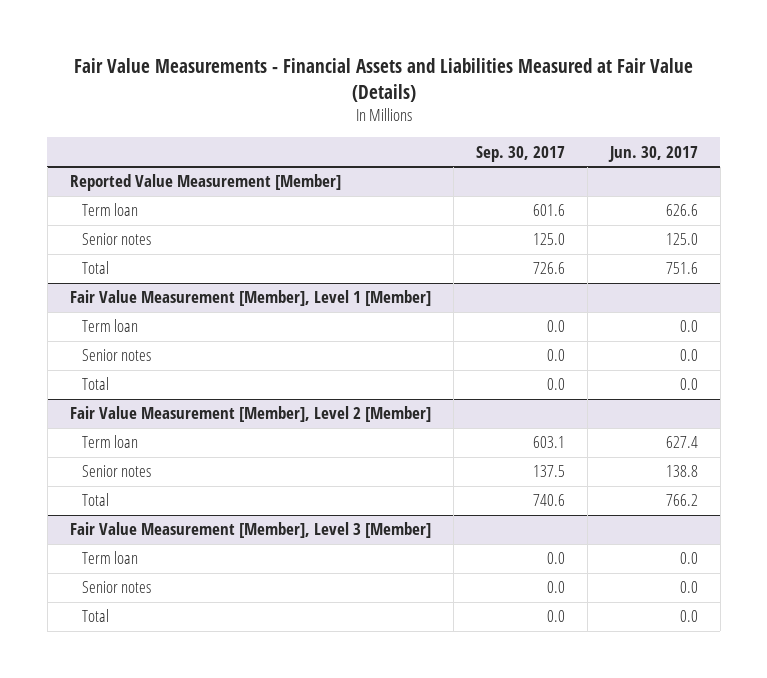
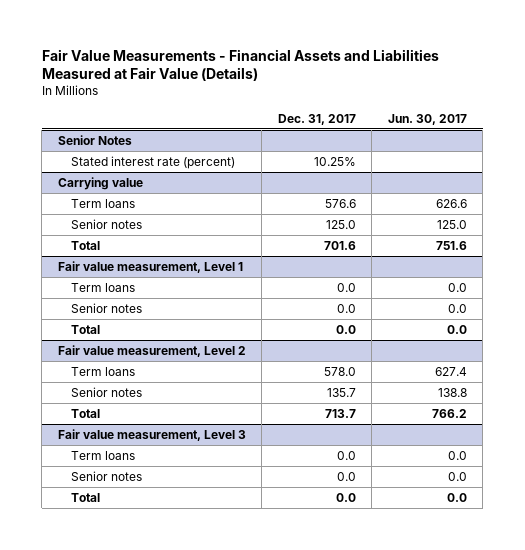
- | Sep. 30, 2017 | Jun. 30, 2017
+ | Dec. 31, 2017 | Jun. 30, 2017
- Reported Value Measurement [Member]
- Term loan | 601.6 | 626.6
+ Senior Notes
+ Stated interest rate (percent) | 10.25% |
+ Carrying value
+ Term loans | 576.6 | 626.6
- Fair Value Measurement [Member], Level 1 [Member]
- Term loan | 0.0 | 0.0
+ Fair value measurement, Level 1
+ Term loans | 0.0 | 0.0
- Fair Value Measurement [Member], Level 2 [Member]
- Term loan | 603.1 | 627.4
+ Fair value measurement, Level 2
+ Term loans | 578.0 | 627.4
- Fair Value Measurement [Member], Level 3 [Member]
- Term loan | 0.0 | 0.0
+ Fair value measurement, Level 3
+ Term loans | 0.0 | 0.0

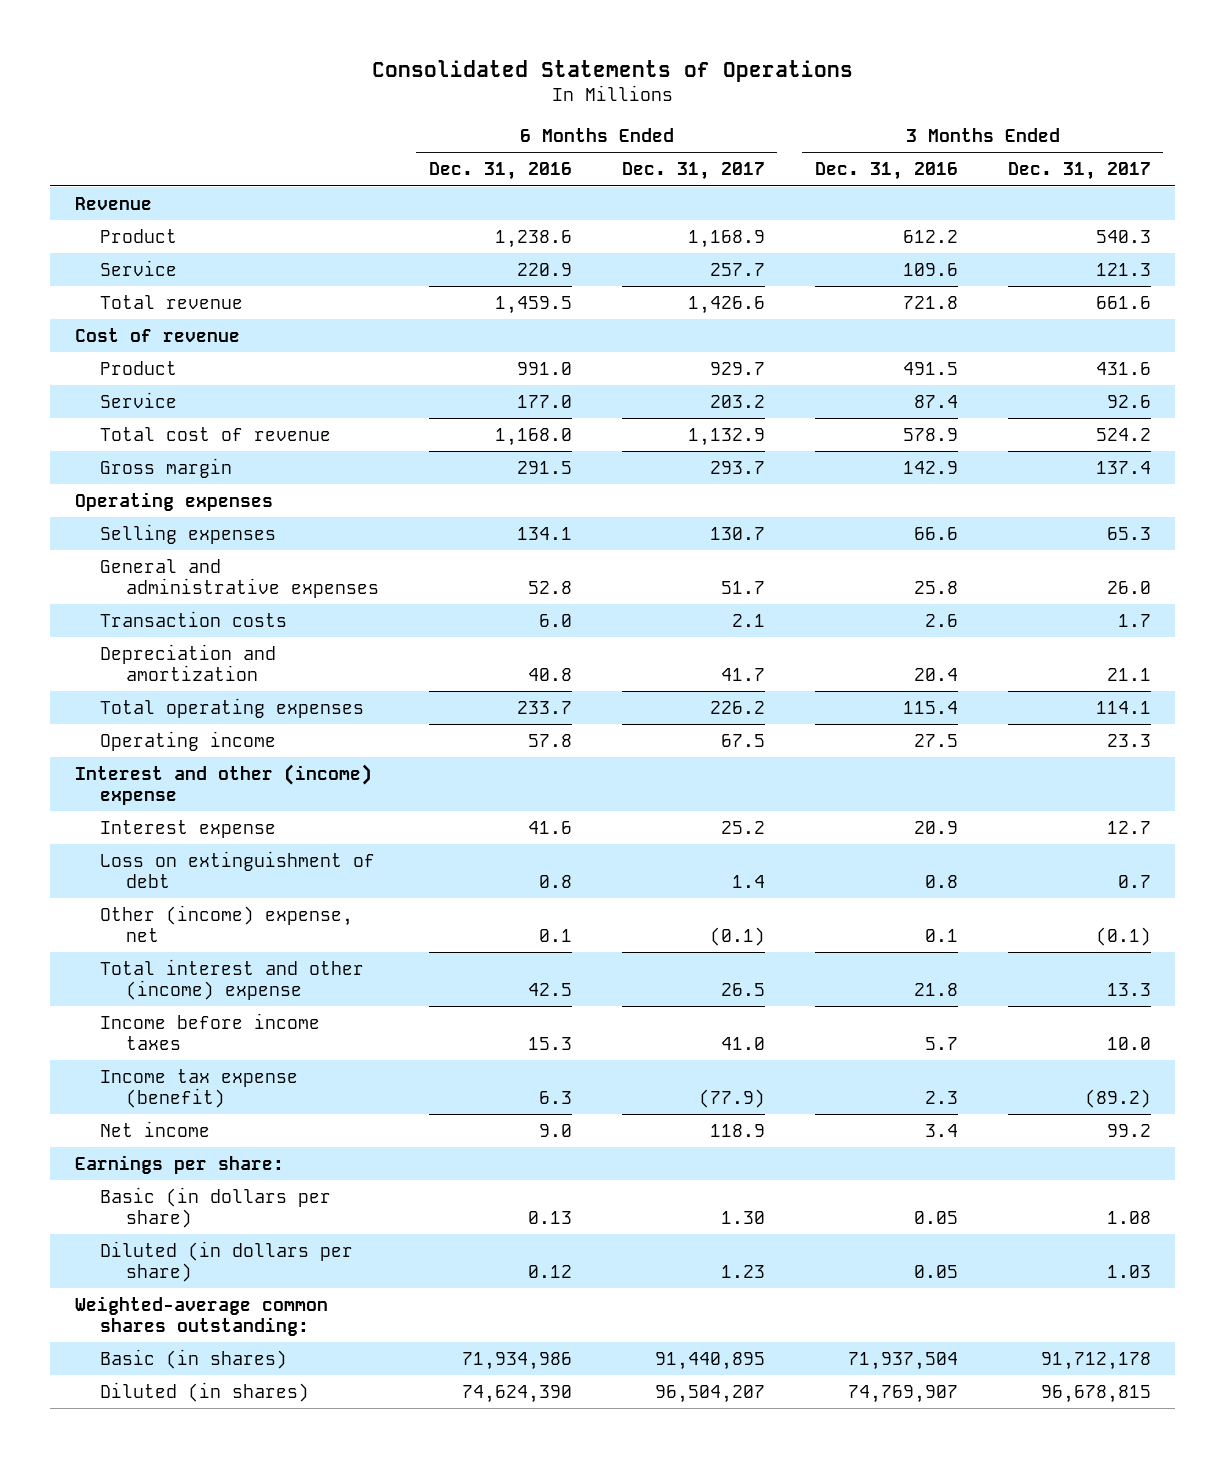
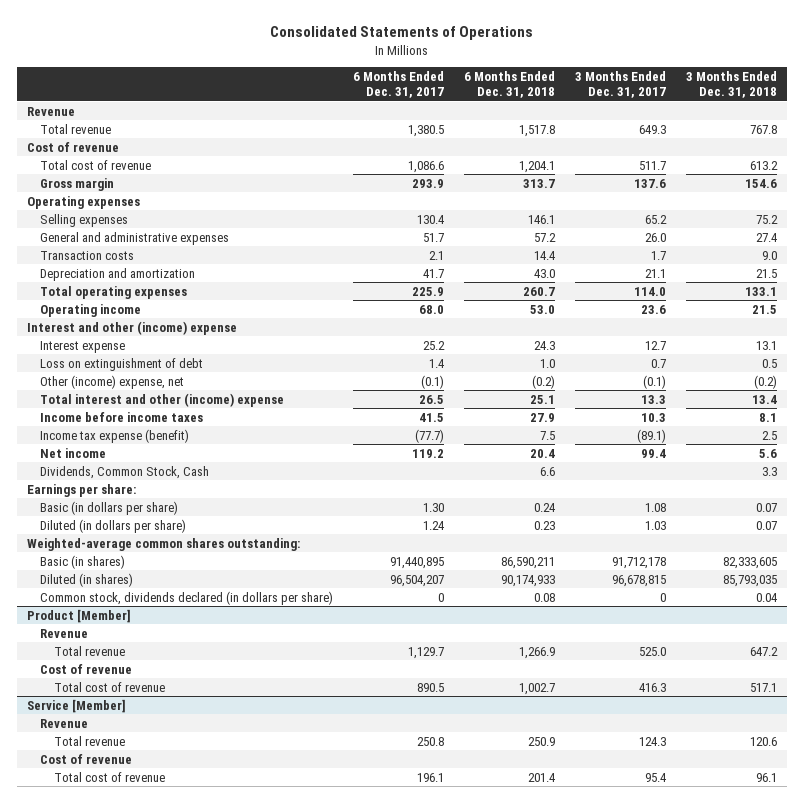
- | 6 Months Ended Dec. 31, 2016 | 6 Months Ended Dec. 31, 2017 | 3 Months Ended Dec. 31, 2016 | 3 Months Ended Dec. 31, 2017
+ | 6 Months Ended Dec. 31, 2017 | 6 Months Ended Dec. 31, 2018 | 3 Months Ended Dec. 31, 2017 | 3 Months Ended Dec. 31, 2018
- Product | 1,238.6 | 1,168.9 | 612.2 | 540.3
- Service | 220.9 | 257.7 | 109.6 | 121.3
- Total revenue | 1,459.5 | 1,426.6 | 721.8 | 661.6
+ Total revenue | 1,380.5 | 1,517.8 | 649.3 | 767.8
- Product | 991.0 | 929.7 | 491.5 | 431.6
- Service | 177.0 | 203.2 | 87.4 | 92.6
- Total cost of revenue | 1,168.0 | 1,132.9 | 578.9 | 524.2
- Gross margin | 291.5 | 293.7 | 142.9 | 137.4
+ Total cost of revenue | 1,086.6 | 1,204.1 | 511.7 | 613.2
+ Gross margin | 293.9 | 313.7 | 137.6 | 154.6
- Selling expenses | 134.1 | 130.7 | 66.6 | 65.3
+ Selling expenses | 130.4 | 146.1 | 65.2 | 75.2
- Total operating expenses | 233.7 | 226.2 | 115.4 | 114.1
- Operating income | 57.8 | 67.5 | 27.5 | 23.3
+ Total operating expenses | 225.9 | 260.7 | 114.0 | 133.1
+ Operating income | 68.0 | 53.0 | 23.6 | 21.5
- Income before income taxes | 15.3 | 41.0 | 5.7 | 10.0
- Income tax expense (benefit) | 6.3 | (77.9) | 2.3 | (89.2)
- Net income | 9.0 | 118.9 | 3.4 | 99.2
+ Income before income taxes | 41.5 | 27.9 | 10.3 | 8.1
+ Income tax expense (benefit) | (77.7) | 7.5 | (89.1) | 2.5
+ Net income | 119.2 | 20.4 | 99.4 | 5.6
+ Dividends, Common Stock, Cash | | 6.6 | | 3.3
- Diluted (in dollars per share) | 0.12 | 1.23 | 0.05 | 1.03
+ Diluted (in dollars per share) | 1.24 | 0.23 | 1.03 | 0.07
+ Common stock, dividends declared (in dollars per share) | 0 | 0.08 | 0 | 0.04
+ Product [Member]
+ Revenue
+ Total revenue | 1,129.7 | 1,266.9 | 525.0 | 647.2
+ Cost of revenue
+ Total cost of revenue | 890.5 | 1,002.7 | 416.3 | 517.1
+ Service [Member]
+ Revenue
+ Total revenue | 250.8 | 250.9 | 124.3 | 120.6
+ Cost of revenue
+ Total cost of revenue | 196.1 | 201.4 | 95.4 | 96.1

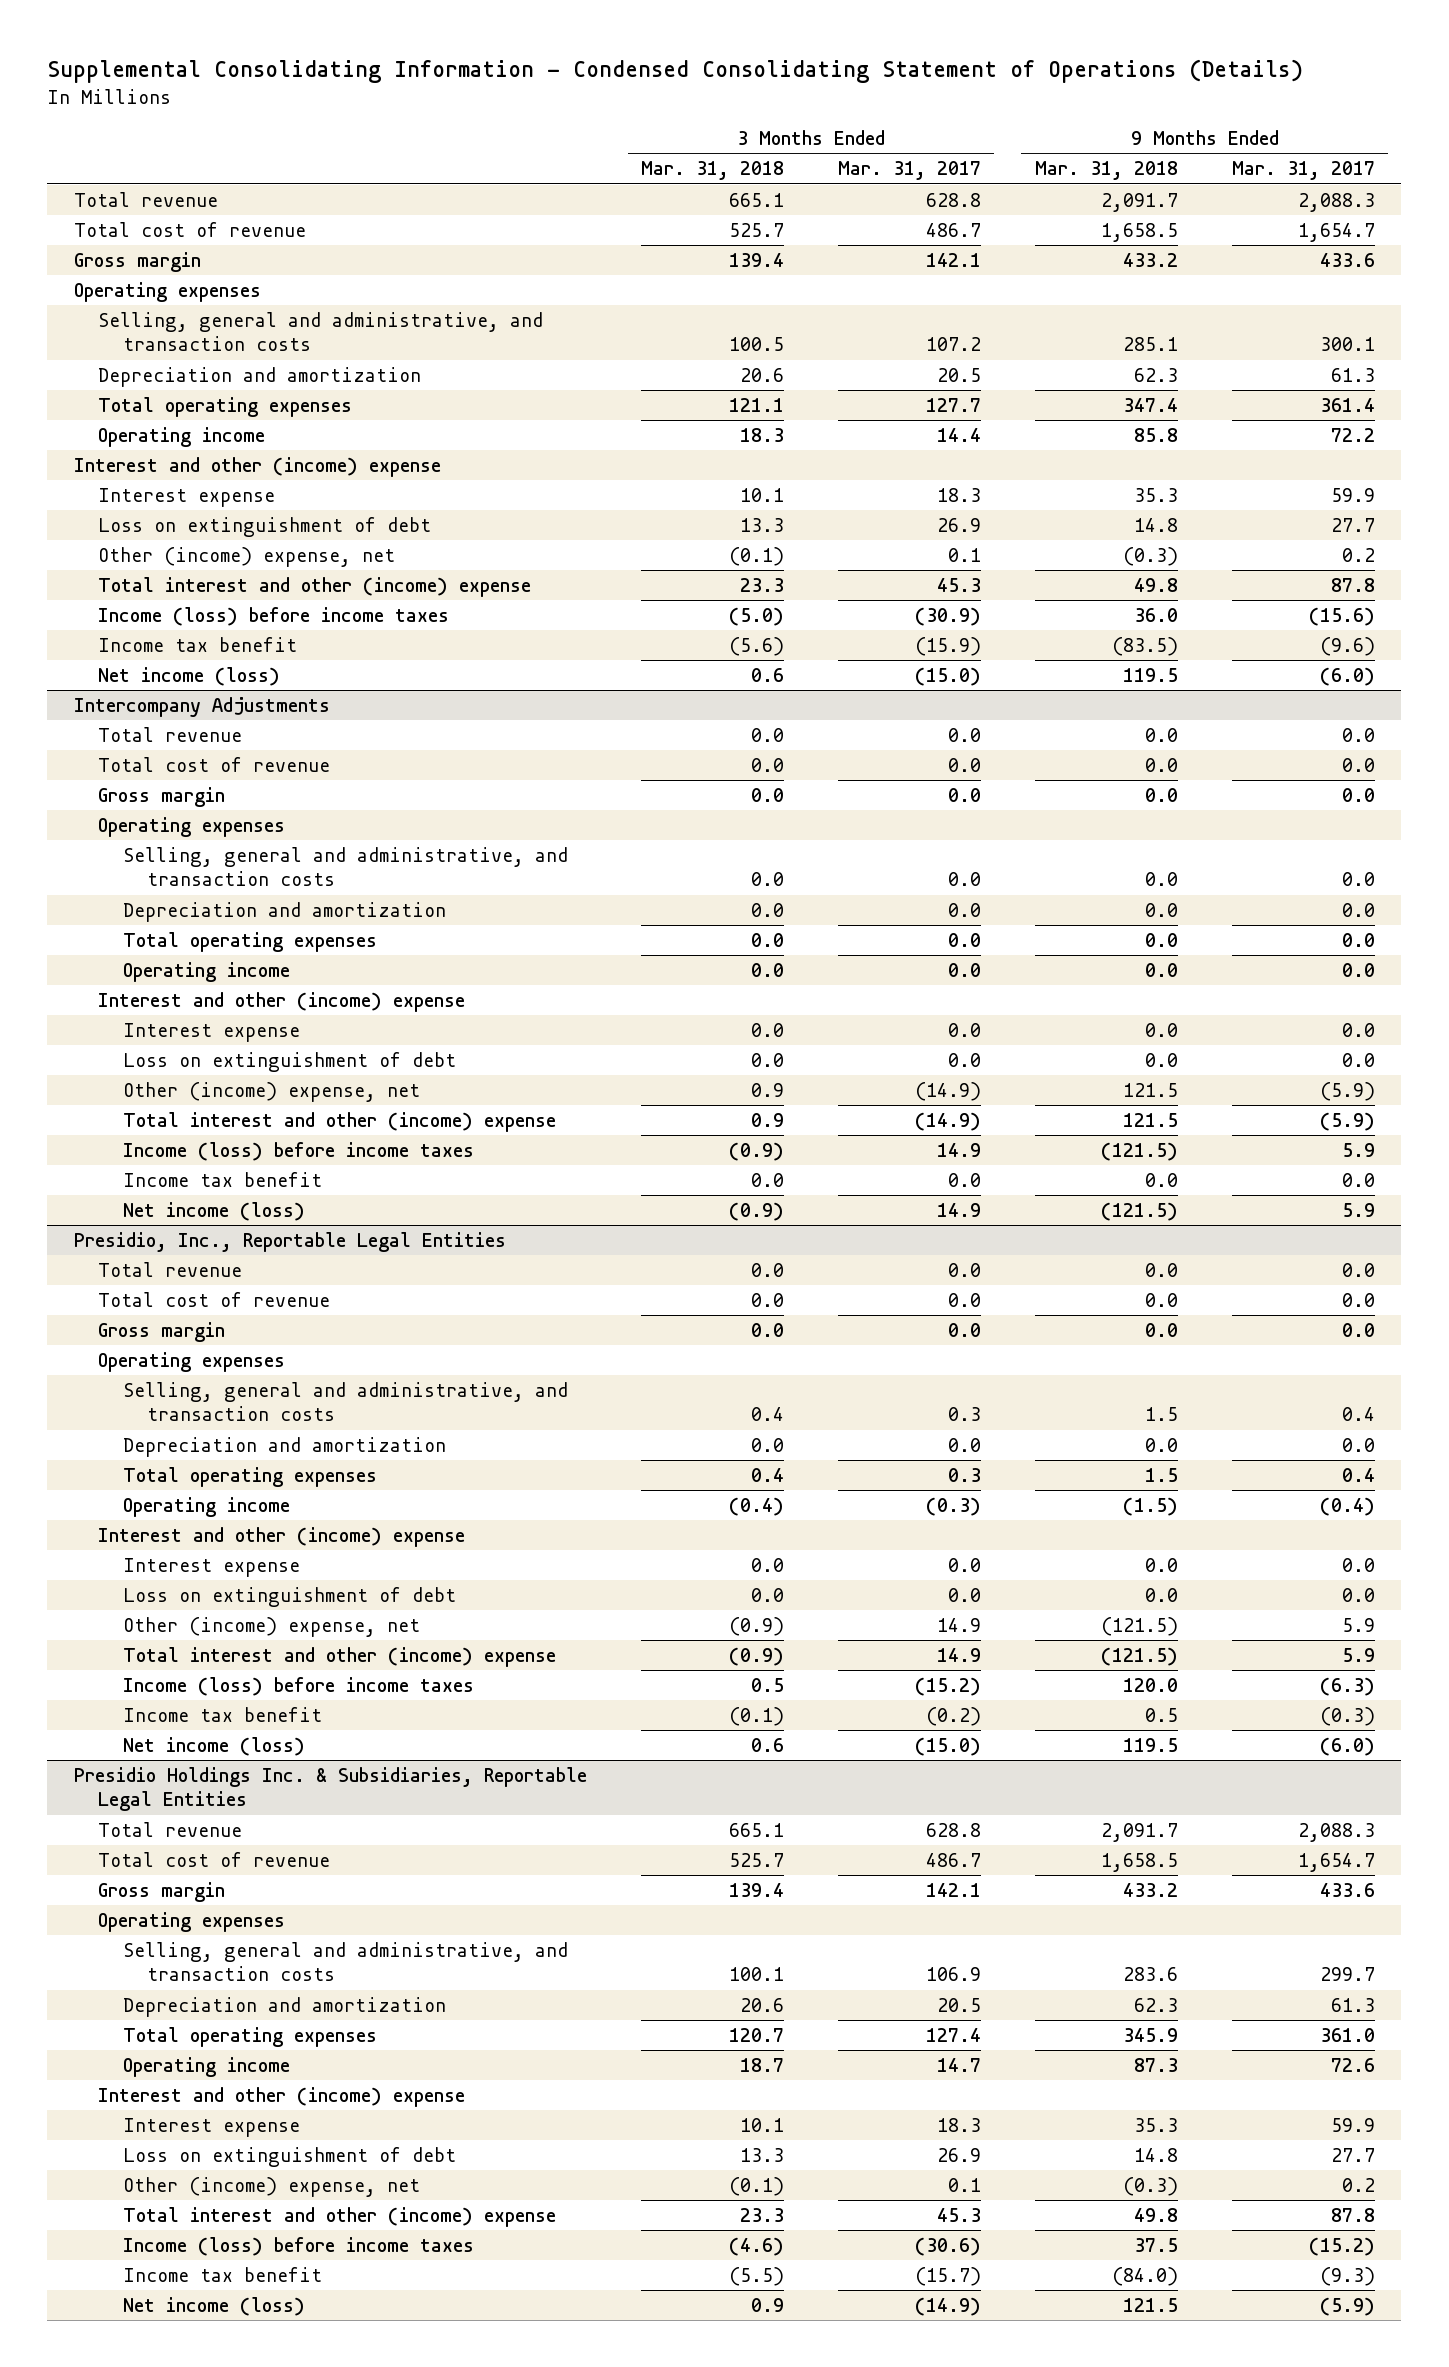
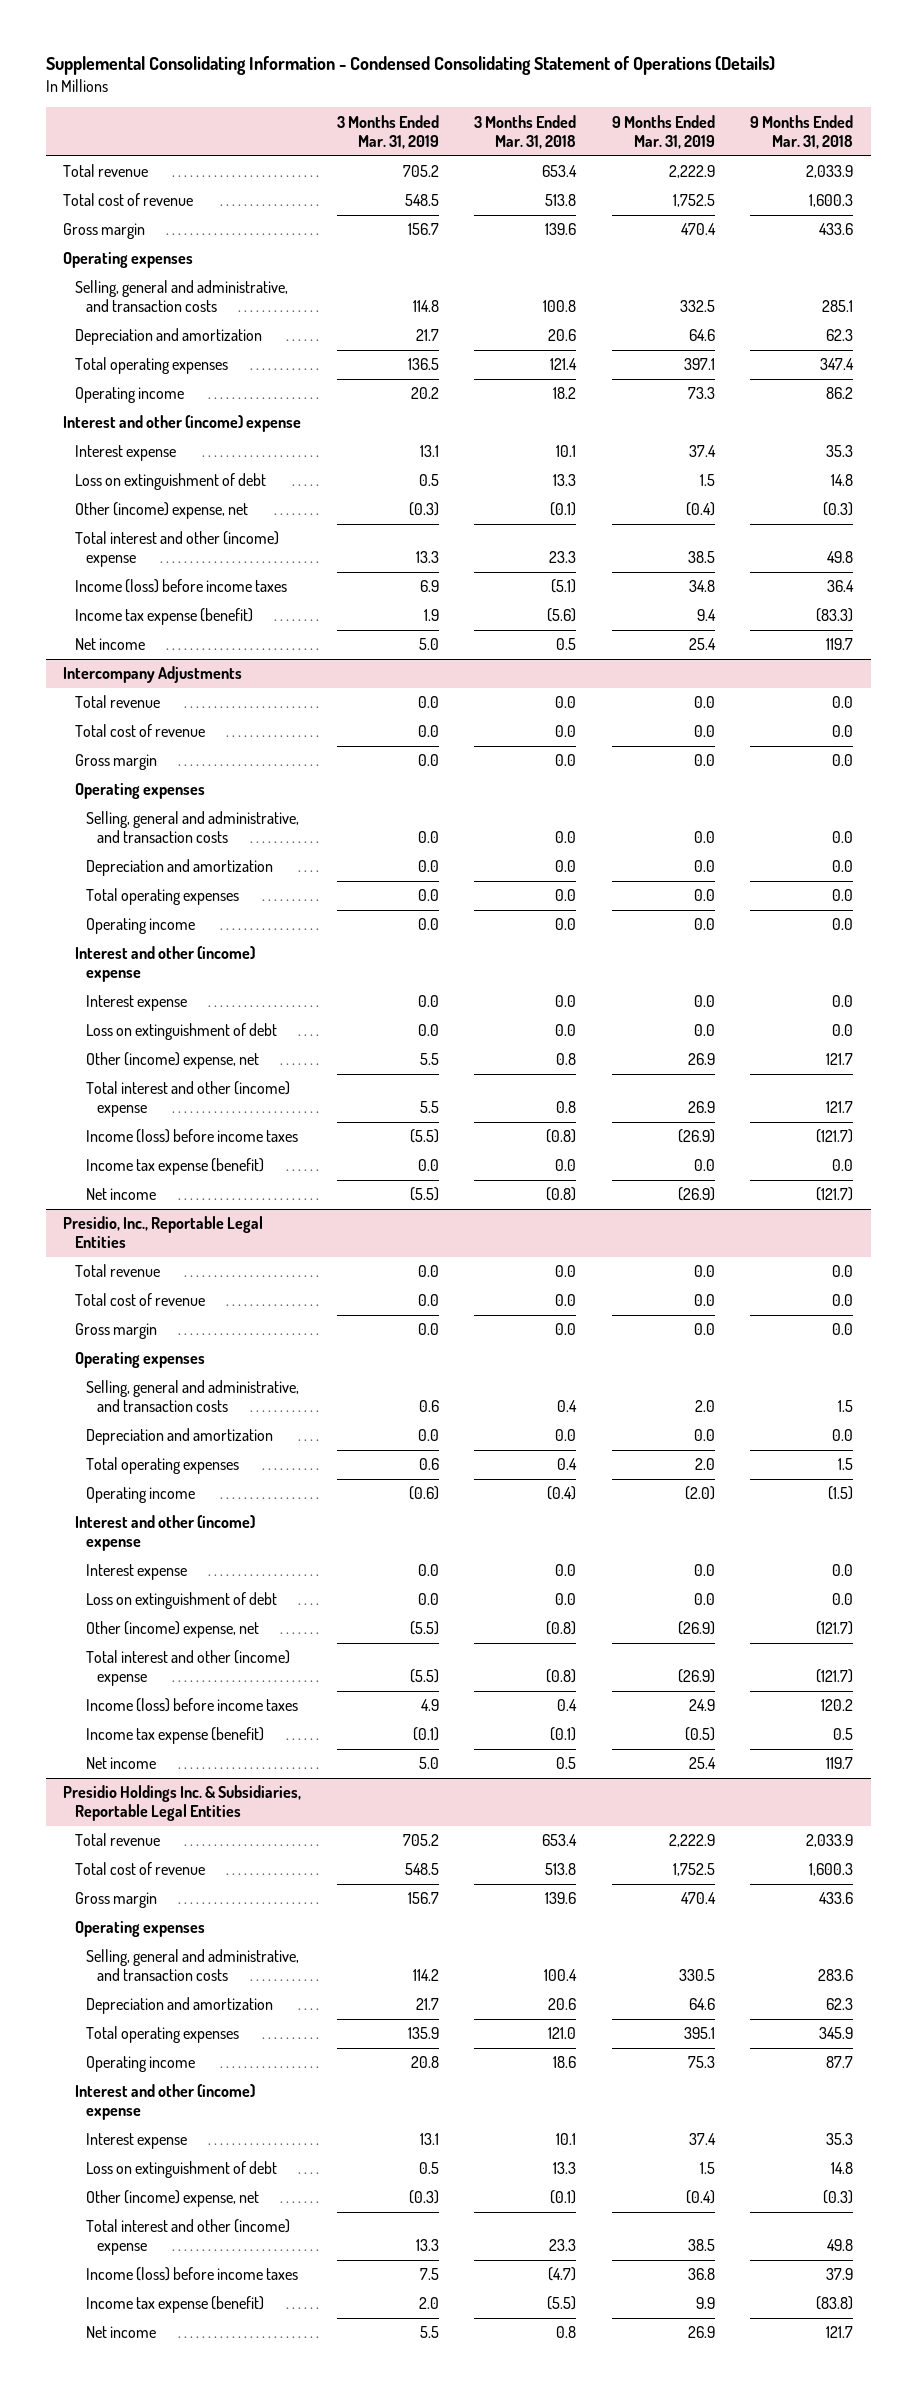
- | 3 Months Ended Mar. 31, 2018 | 3 Months Ended Mar. 31, 2017 | 9 Months Ended Mar. 31, 2018 | 9 Months Ended Mar. 31, 2017
+ | 3 Months Ended Mar. 31, 2019 | 3 Months Ended Mar. 31, 2018 | 9 Months Ended Mar. 31, 2019 | 9 Months Ended Mar. 31, 2018
- Total revenue | 665.1 | 628.8 | 2,091.7 | 2,088.3
- Total cost of revenue | 525.7 | 486.7 | 1,658.5 | 1,654.7
- Gross margin | 139.4 | 142.1 | 433.2 | 433.6
+ Total revenue | 705.2 | 653.4 | 2,222.9 | 2,033.9
+ Total cost of revenue | 548.5 | 513.8 | 1,752.5 | 1,600.3
+ Gross margin | 156.7 | 139.6 | 470.4 | 433.6
- Selling, general and administrative, and transaction costs | 100.5 | 107.2 | 285.1 | 300.1
+ Selling, general and administrative, and transaction costs | 114.8 | 100.8 | 332.5 | 285.1
- Total operating expenses | 121.1 | 127.7 | 347.4 | 361.4
- Operating income | 18.3 | 14.4 | 85.8 | 72.2
+ Total operating expenses | 136.5 | 121.4 | 397.1 | 347.4
+ Operating income | 20.2 | 18.2 | 73.3 | 86.2
- Income (loss) before income taxes | (5.0) | (30.9) | 36.0 | (15.6)
- Income tax benefit | (5.6) | (15.9) | (83.5) | (9.6)
- Net income (loss) | 0.6 | (15.0) | 119.5 | (6.0)
+ Income (loss) before income taxes | 6.9 | (5.1) | 34.8 | 36.4
+ Income tax expense (benefit) | 1.9 | (5.6) | 9.4 | (83.3)
+ Net income | 5.0 | 0.5 | 25.4 | 119.7
@ Intercompany Adjustments
- Other (income) expense, net | 0.9 | (14.9) | 121.5 | (5.9)
- Total interest and other (income) expense | 0.9 | (14.9) | 121.5 | (5.9)
- Income (loss) before income taxes | (0.9) | 14.9 | (121.5) | 5.9
- Income tax benefit | 0.0 | 0.0 | 0.0 | 0.0
- Net income (loss) | (0.9) | 14.9 | (121.5) | 5.9
+ Other (income) expense, net | 5.5 | 0.8 | 26.9 | 121.7
+ Total interest and other (income) expense | 5.5 | 0.8 | 26.9 | 121.7
+ Income (loss) before income taxes | (5.5) | (0.8) | (26.9) | (121.7)
+ Income tax expense (benefit) | 0.0 | 0.0 | 0.0 | 0.0
+ Net income | (5.5) | (0.8) | (26.9) | (121.7)
@ Presidio, Inc., Reportable Legal Entities
- Other (income) expense, net | (0.9) | 14.9 | (121.5) | 5.9
- Total interest and other (income) expense | (0.9) | 14.9 | (121.5) | 5.9
- Income (loss) before income taxes | 0.5 | (15.2) | 120.0 | (6.3)
- Income tax benefit | (0.1) | (0.2) | 0.5 | (0.3)
- Net income (loss) | 0.6 | (15.0) | 119.5 | (6.0)
+ Other (income) expense, net | (5.5) | (0.8) | (26.9) | (121.7)
+ Total interest and other (income) expense | (5.5) | (0.8) | (26.9) | (121.7)
+ Income (loss) before income taxes | 4.9 | 0.4 | 24.9 | 120.2
+ Income tax expense (benefit) | (0.1) | (0.1) | (0.5) | 0.5
+ Net income | 5.0 | 0.5 | 25.4 | 119.7
@ Presidio Holdings Inc. & Subsidiaries, Reportable Legal Entities
- Total revenue | 665.1 | 628.8 | 2,091.7 | 2,088.3
- Total cost of revenue | 525.7 | 486.7 | 1,658.5 | 1,654.7
- Gross margin | 139.4 | 142.1 | 433.2 | 433.6
+ Total revenue | 705.2 | 653.4 | 2,222.9 | 2,033.9
+ Total cost of revenue | 548.5 | 513.8 | 1,752.5 | 1,600.3
+ Gross margin | 156.7 | 139.6 | 470.4 | 433.6
- Selling, general and administrative, and transaction costs | 100.1 | 106.9 | 283.6 | 299.7
+ Selling, general and administrative, and transaction costs | 114.2 | 100.4 | 330.5 | 283.6
- Total operating expenses | 120.7 | 127.4 | 345.9 | 361.0
- Operating income | 18.7 | 14.7 | 87.3 | 72.6
+ Total operating expenses | 135.9 | 121.0 | 395.1 | 345.9
+ Operating income | 20.8 | 18.6 | 75.3 | 87.7
- Income (loss) before income taxes | (4.6) | (30.6) | 37.5 | (15.2)
- Income tax benefit | (5.5) | (15.7) | (84.0) | (9.3)
- Net income (loss) | 0.9 | (14.9) | 121.5 | (5.9)
+ Income (loss) before income taxes | 7.5 | (4.7) | 36.8 | 37.9
+ Income tax expense (benefit) | 2.0 | (5.5) | 9.9 | (83.8)
+ Net income | 5.5 | 0.8 | 26.9 | 121.7

